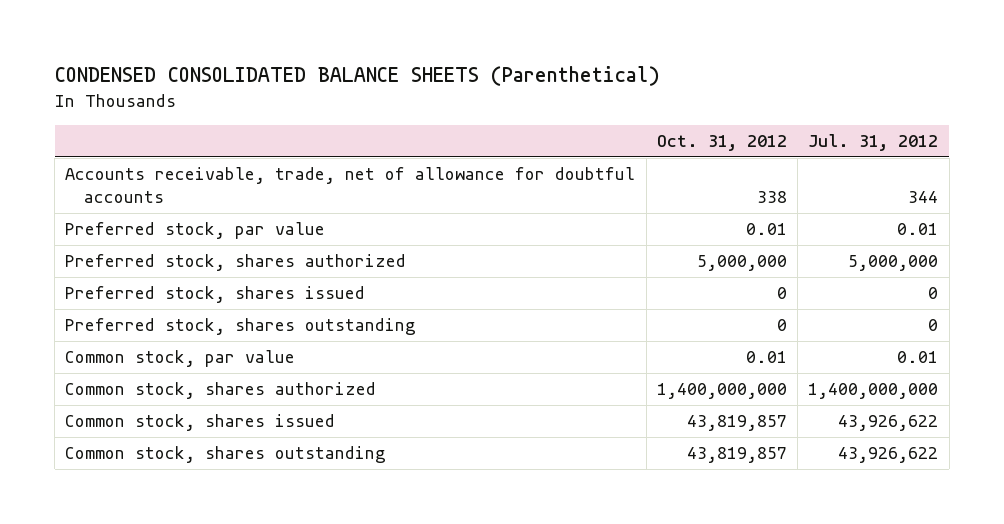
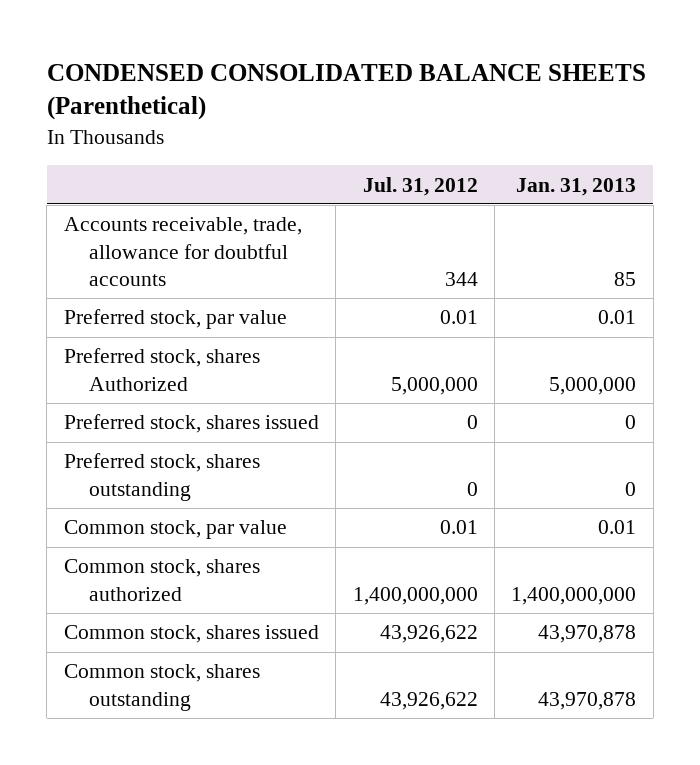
- | Oct. 31, 2012 | Jul. 31, 2012
+ | Jul. 31, 2012 | Jan. 31, 2013
- Accounts receivable, trade, net of allowance for doubtful accounts | 338 | 344
+ Accounts receivable, trade, allowance for doubtful accounts | 344 | 85
- Preferred stock, shares authorized | 5,000,000 | 5,000,000
+ Preferred stock, shares Authorized | 5,000,000 | 5,000,000

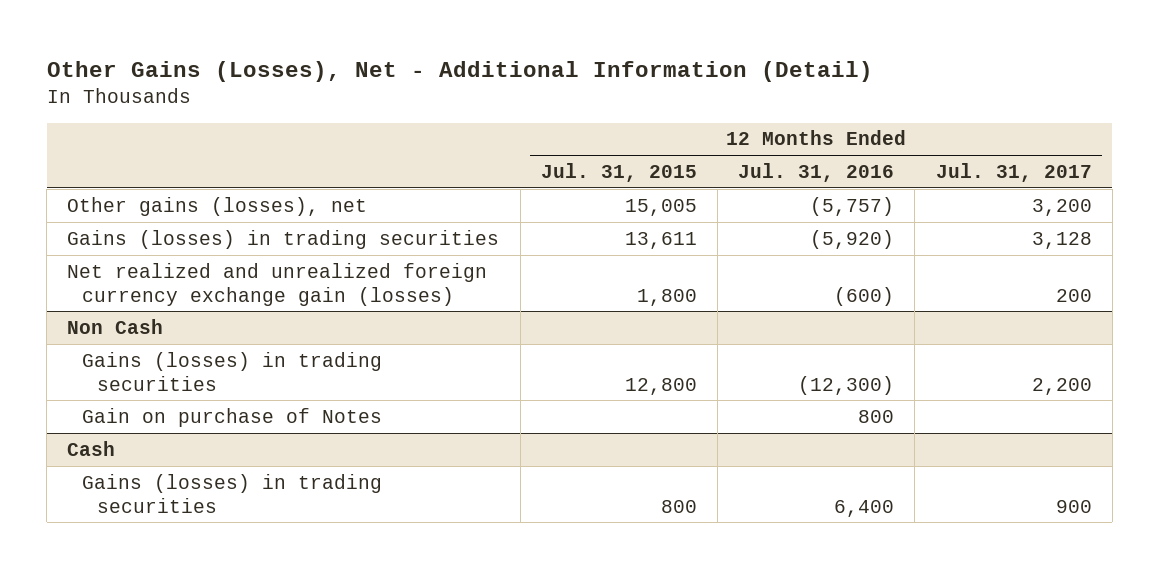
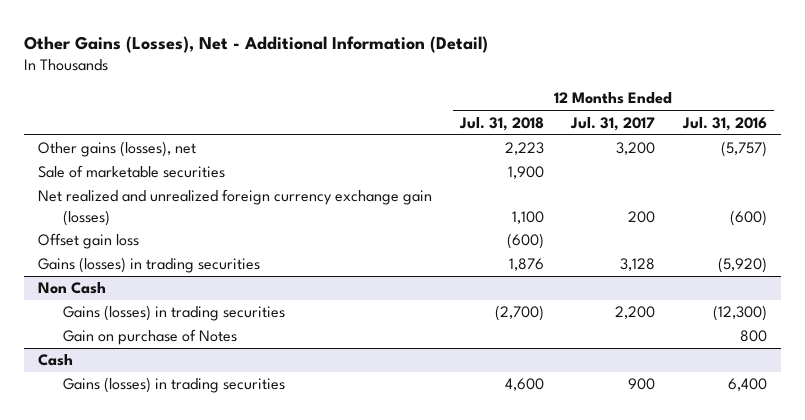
- | 12 Months Ended Jul. 31, 2015 | 12 Months Ended Jul. 31, 2016 | 12 Months Ended Jul. 31, 2017
+ | 12 Months Ended Jul. 31, 2018 | 12 Months Ended Jul. 31, 2017 | 12 Months Ended Jul. 31, 2016
+ Sale of marketable securities | 1,900 | |
+ Offset gain loss | (600) | |
moved down: Gains (losses) in trading securities | 1,876 | 3,128 | (5,920)

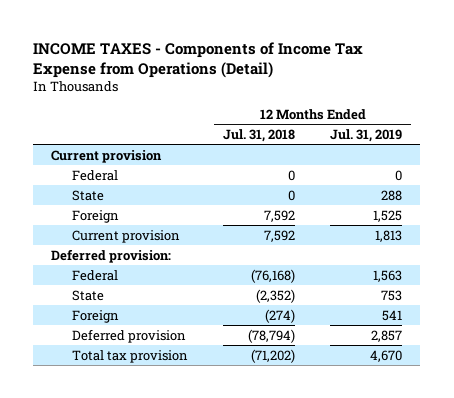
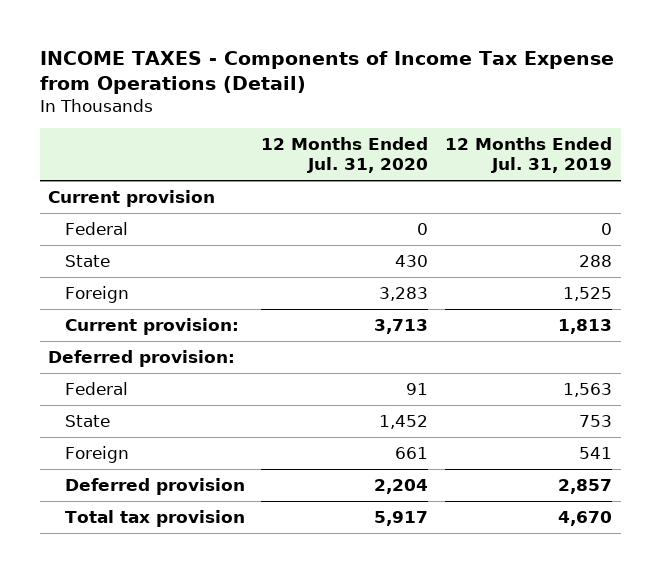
- | 12 Months Ended Jul. 31, 2018 | 12 Months Ended Jul. 31, 2019
+ | 12 Months Ended Jul. 31, 2020 | 12 Months Ended Jul. 31, 2019
- Current provision | 7,592 | 1,813
+ Current provision: | 3,713 | 1,813

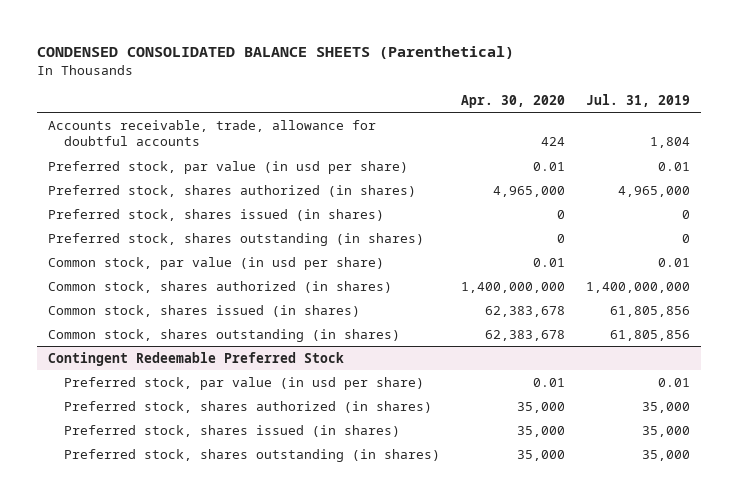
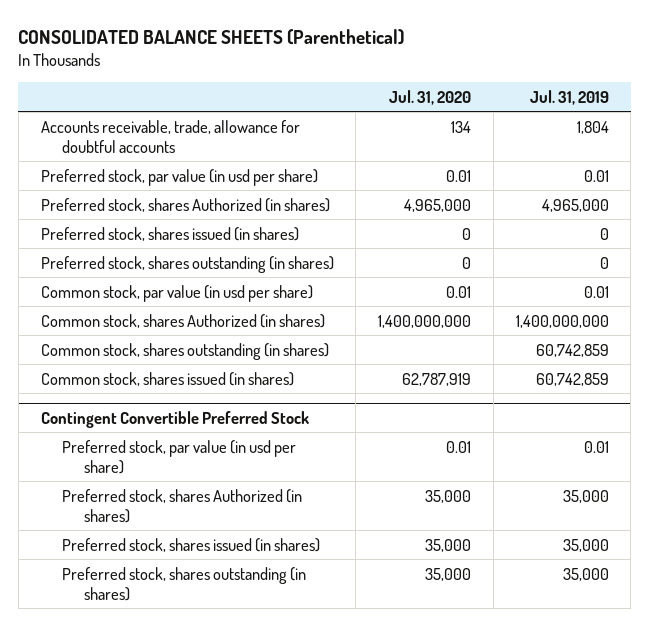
- CONDENSED CONSOLIDATED BALANCE SHEETS (Parenthetical)
+ CONSOLIDATED BALANCE SHEETS (Parenthetical)
- | Apr. 30, 2020 | Jul. 31, 2019
+ | Jul. 31, 2020 | Jul. 31, 2019
- Preferred stock, shares authorized (in shares) | 4,965,000 | 4,965,000
+ Preferred stock, shares Authorized (in shares) | 4,965,000 | 4,965,000
- Common stock, shares authorized (in shares) | 1,400,000,000 | 1,400,000,000
- Common stock, shares issued (in shares) | 62,383,678 | 61,805,856
- Common stock, shares outstanding (in shares) | 62,383,678 | 61,805,856
- Contingent Redeemable Preferred Stock
+ Common stock, shares Authorized (in shares) | 1,400,000,000 | 1,400,000,000
+ Common stock, shares outstanding (in shares) | | 60,742,859
+ Common stock, shares issued (in shares) | 62,787,919 | 60,742,859
+ Contingent Convertible Preferred Stock
- Preferred stock, shares authorized (in shares) | 35,000 | 35,000
+ Preferred stock, shares Authorized (in shares) | 35,000 | 35,000

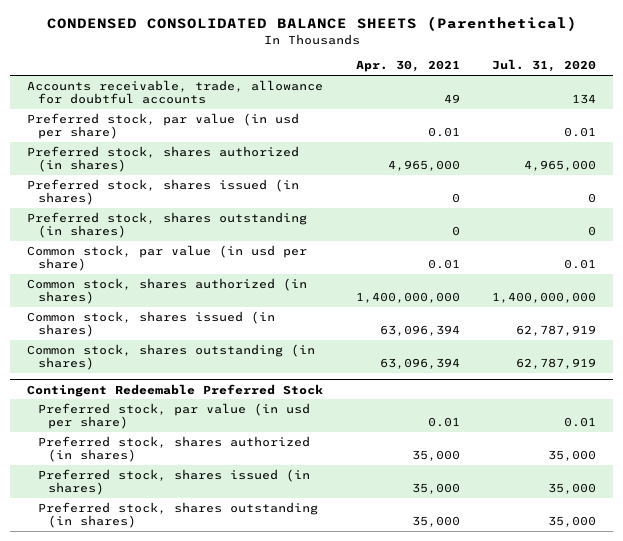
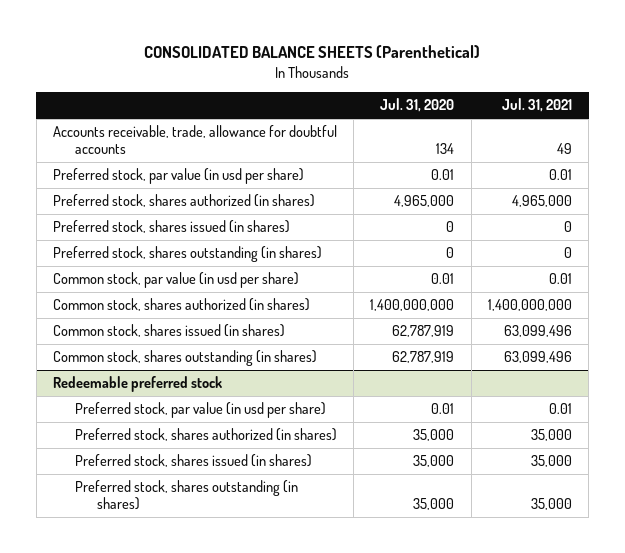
- CONDENSED CONSOLIDATED BALANCE SHEETS (Parenthetical)
+ CONSOLIDATED BALANCE SHEETS (Parenthetical)
- | Apr. 30, 2021 | Jul. 31, 2020
+ | Jul. 31, 2020 | Jul. 31, 2021
- Contingent Redeemable Preferred Stock
+ Redeemable preferred stock

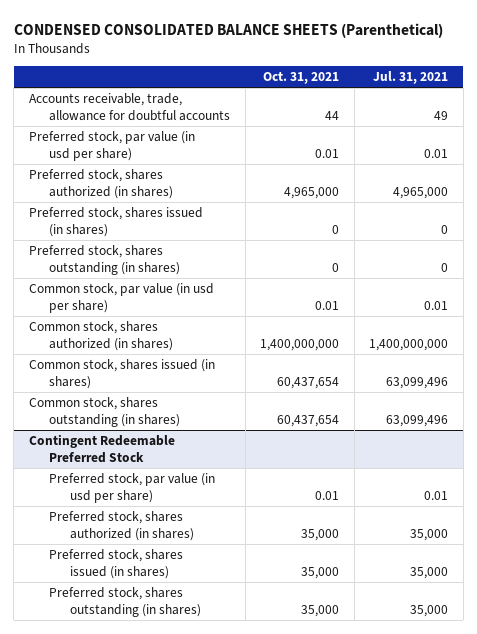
- CONSOLIDATED BALANCE SHEETS (Parenthetical)
+ CONDENSED CONSOLIDATED BALANCE SHEETS (Parenthetical)
- | Jul. 31, 2020 | Jul. 31, 2021
+ | Oct. 31, 2021 | Jul. 31, 2021
- Redeemable preferred stock
+ Contingent Redeemable Preferred Stock

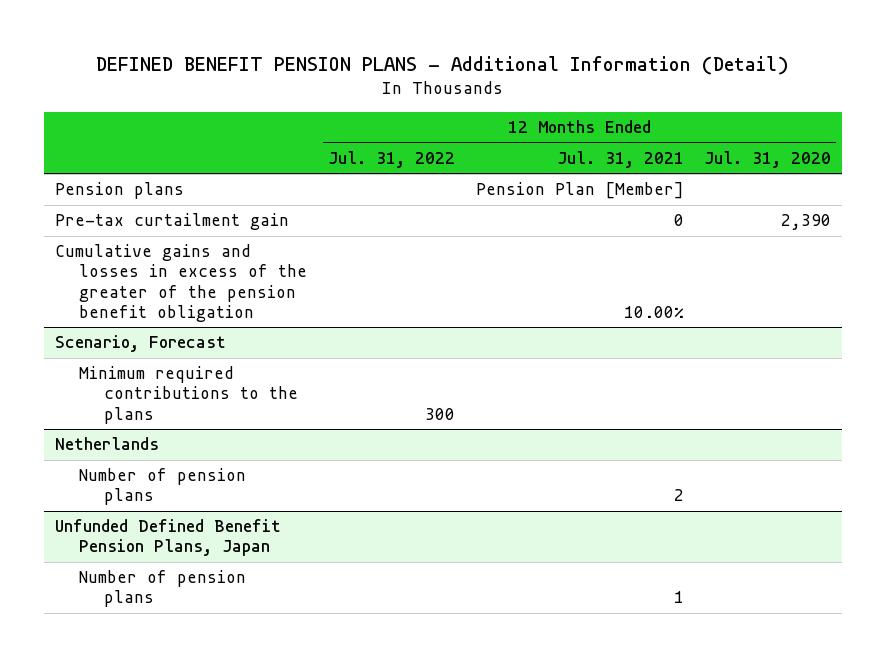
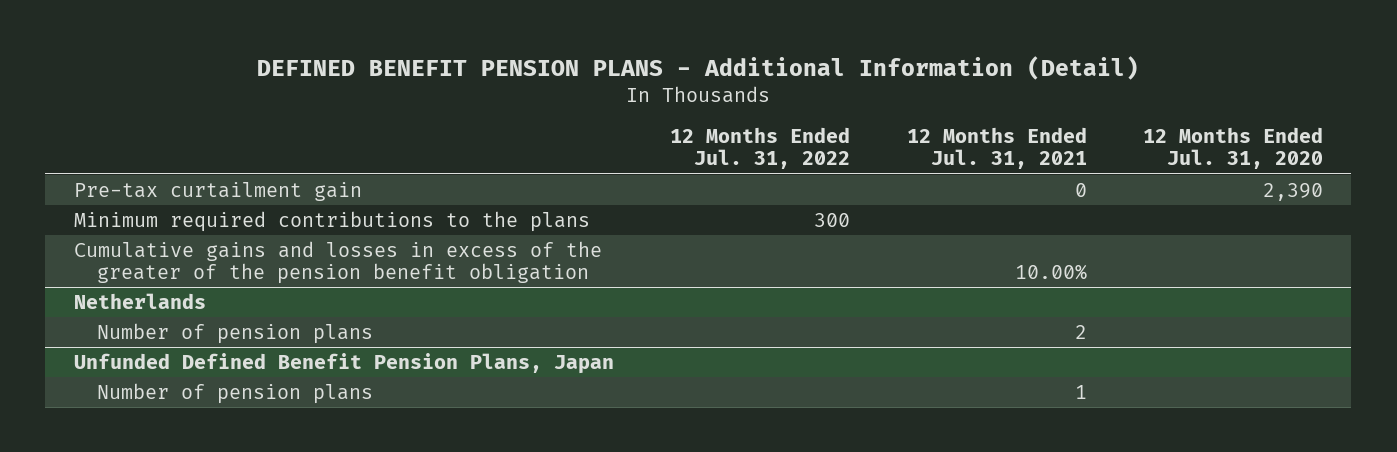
- Pension plans | | Pension Plan [Member] |
- Scenario, Forecast
moved down: Cumulative gains and losses in excess of the greater of the pension benefit obligation | | 10.00% |

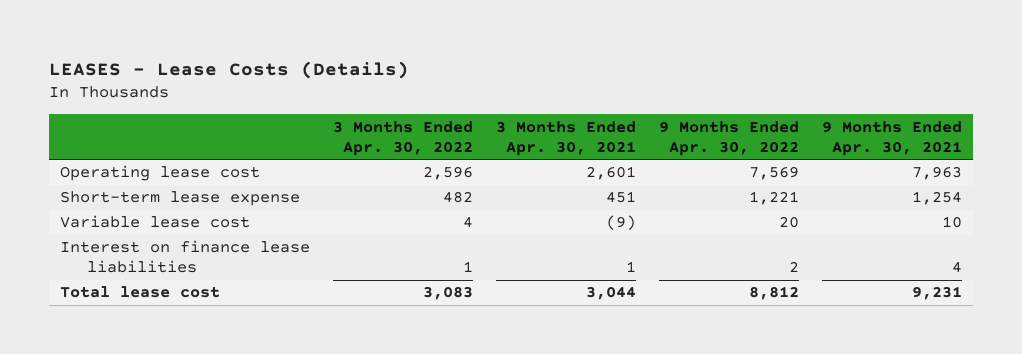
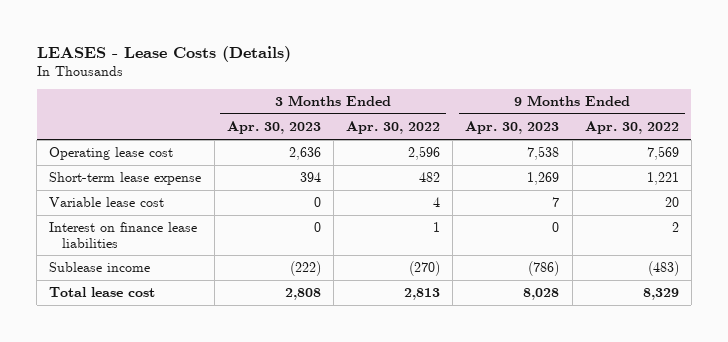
- | 3 Months Ended Apr. 30, 2022 | 3 Months Ended Apr. 30, 2021 | 9 Months Ended Apr. 30, 2022 | 9 Months Ended Apr. 30, 2021
+ | 3 Months Ended Apr. 30, 2023 | 3 Months Ended Apr. 30, 2022 | 9 Months Ended Apr. 30, 2023 | 9 Months Ended Apr. 30, 2022
- Total lease cost | 3,083 | 3,044 | 8,812 | 9,231
+ Sublease income | (222) | (270) | (786) | (483)
+ Total lease cost | 2,808 | 2,813 | 8,028 | 8,329

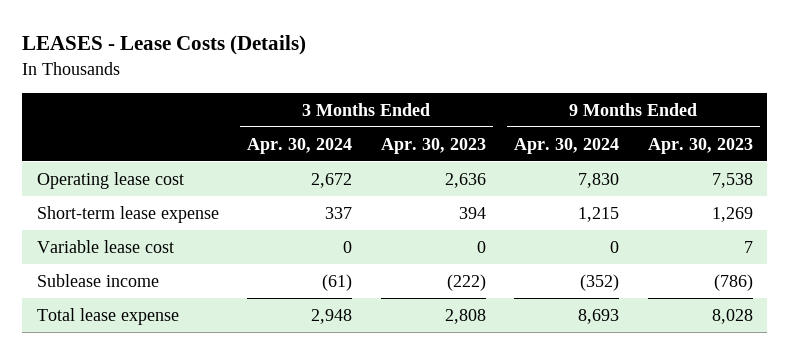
- | 3 Months Ended Apr. 30, 2023 | 3 Months Ended Apr. 30, 2022 | 9 Months Ended Apr. 30, 2023 | 9 Months Ended Apr. 30, 2022
+ | 3 Months Ended Apr. 30, 2024 | 3 Months Ended Apr. 30, 2023 | 9 Months Ended Apr. 30, 2024 | 9 Months Ended Apr. 30, 2023
- Interest on finance lease liabilities | 0 | 1 | 0 | 2
- Total lease cost | 2,808 | 2,813 | 8,028 | 8,329
+ Total lease expense | 2,948 | 2,808 | 8,693 | 8,028

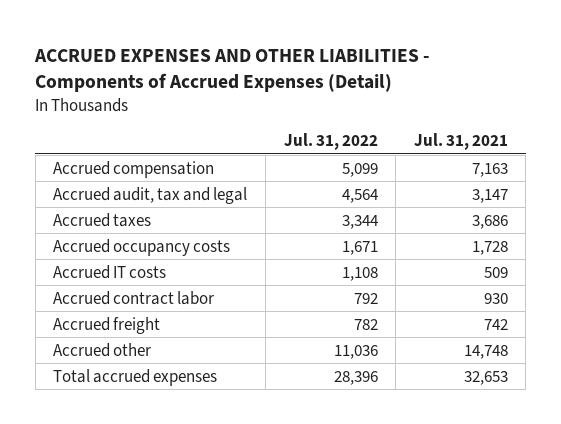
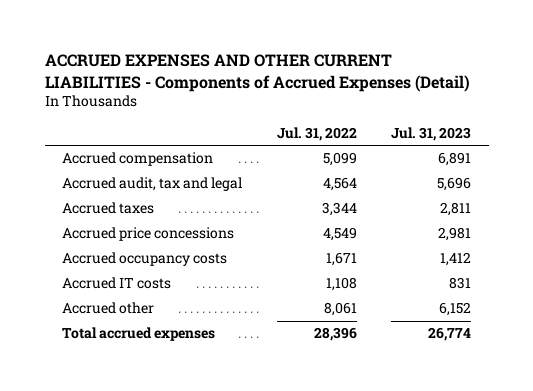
- ACCRUED EXPENSES AND OTHER LIABILITIES - Components of Accrued Expenses (Detail)
+ ACCRUED EXPENSES AND OTHER CURRENT LIABILITIES - Components of Accrued Expenses (Detail)
- | Jul. 31, 2022 | Jul. 31, 2021
+ | Jul. 31, 2022 | Jul. 31, 2023
+ Accrued price concessions | 4,549 | 2,981
- Accrued contract labor | 792 | 930
- Accrued freight | 782 | 742
- Accrued other | 11,036 | 14,748
+ Accrued other | 8,061 | 6,152

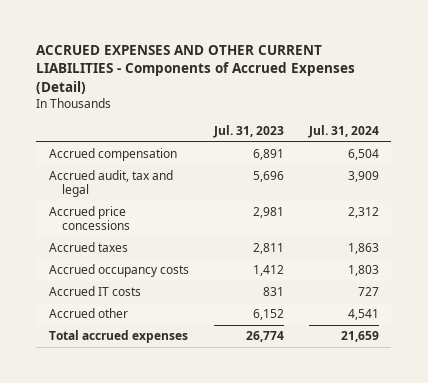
- | Jul. 31, 2022 | Jul. 31, 2023
+ | Jul. 31, 2023 | Jul. 31, 2024
moved down: Accrued taxes | 2,811 | 1,863

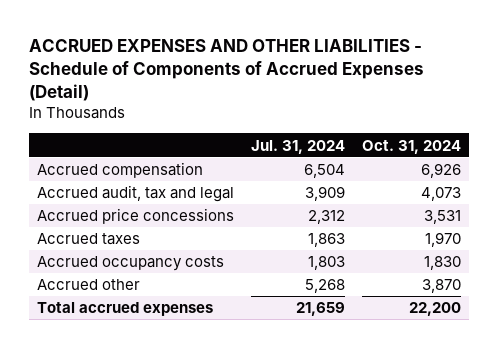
- ACCRUED EXPENSES AND OTHER CURRENT LIABILITIES - Components of Accrued Expenses (Detail)
+ ACCRUED EXPENSES AND OTHER LIABILITIES - Schedule of Components of Accrued Expenses (Detail)
- | Jul. 31, 2023 | Jul. 31, 2024
+ | Jul. 31, 2024 | Oct. 31, 2024
- Accrued IT costs | 831 | 727
- Accrued other | 6,152 | 4,541
+ Accrued other | 5,268 | 3,870

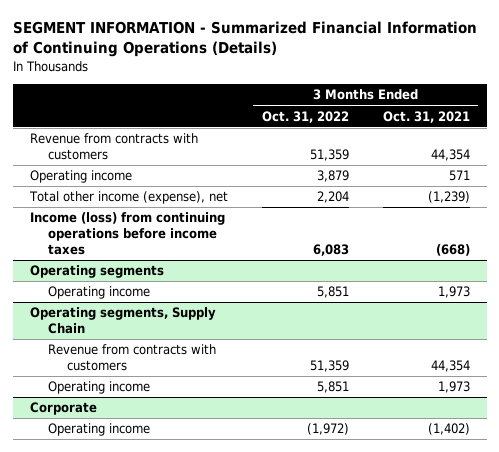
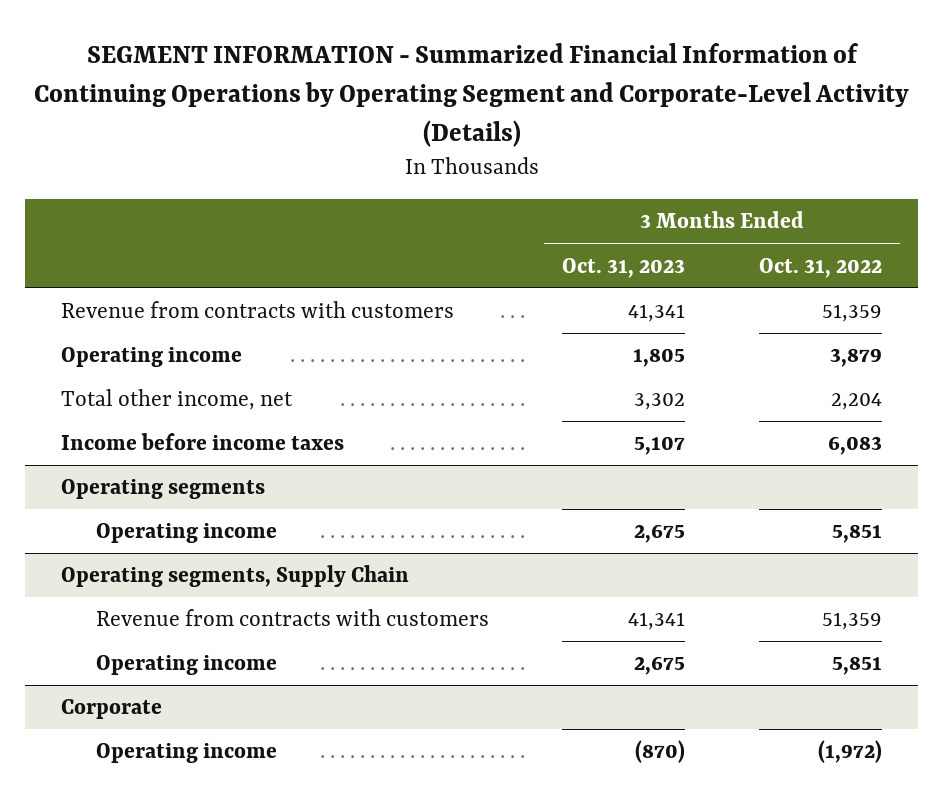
- SEGMENT INFORMATION - Summarized Financial Information of Continuing Operations (Details)
+ SEGMENT INFORMATION - Summarized Financial Information of Continuing Operations by Operating Segment and Corporate-Level Activity (Details)
- | 3 Months Ended Oct. 31, 2022 | 3 Months Ended Oct. 31, 2021
+ | 3 Months Ended Oct. 31, 2023 | 3 Months Ended Oct. 31, 2022
- Total other income (expense), net | 2,204 | (1,239)
- Income (loss) from continuing operations before income taxes | 6,083 | (668)
+ Total other income, net | 3,302 | 2,204
+ Income before income taxes | 5,107 | 6,083

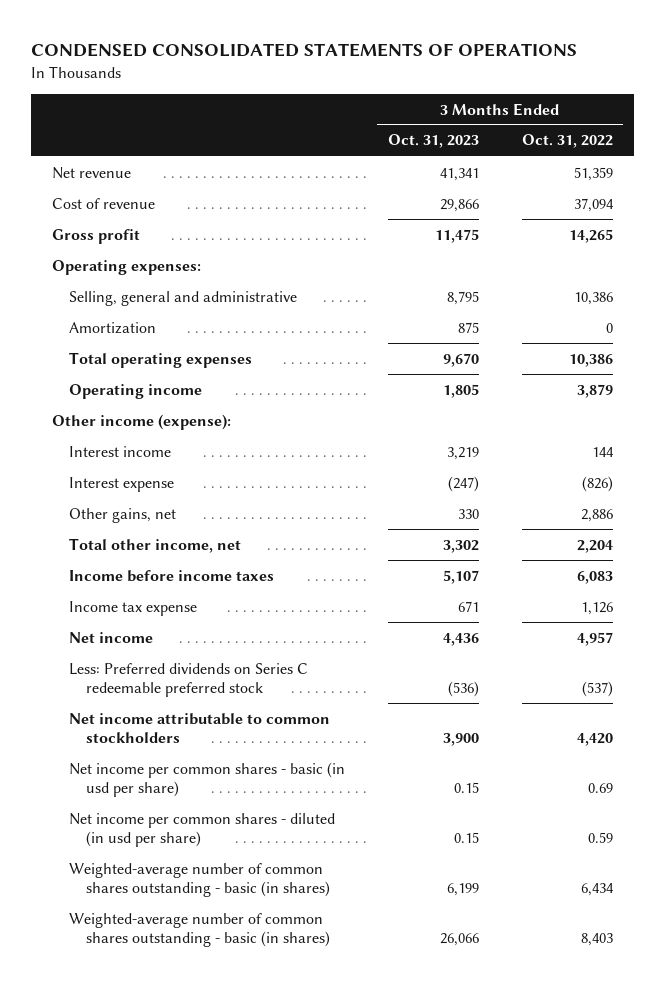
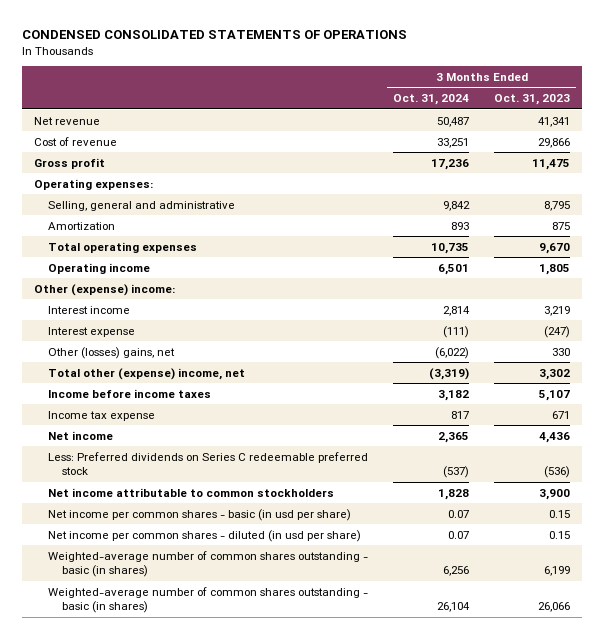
- | 3 Months Ended Oct. 31, 2023 | 3 Months Ended Oct. 31, 2022
+ | 3 Months Ended Oct. 31, 2024 | 3 Months Ended Oct. 31, 2023
- Other income (expense):
+ Other (expense) income:
- Other gains, net | 330 | 2,886
- Total other income, net | 3,302 | 2,204
+ Other (losses) gains, net | (6,022) | 330
+ Total other (expense) income, net | (3,319) | 3,302

